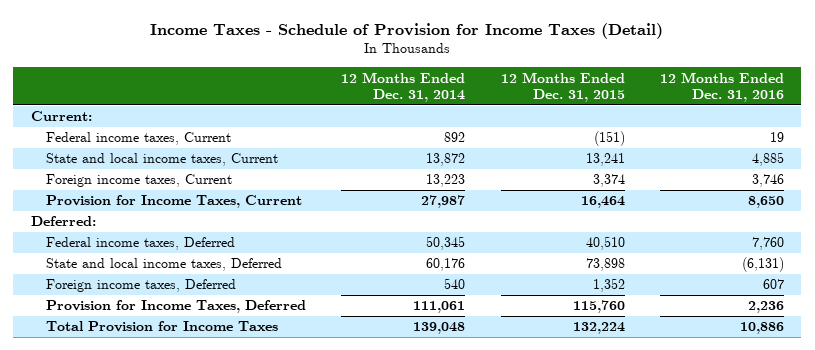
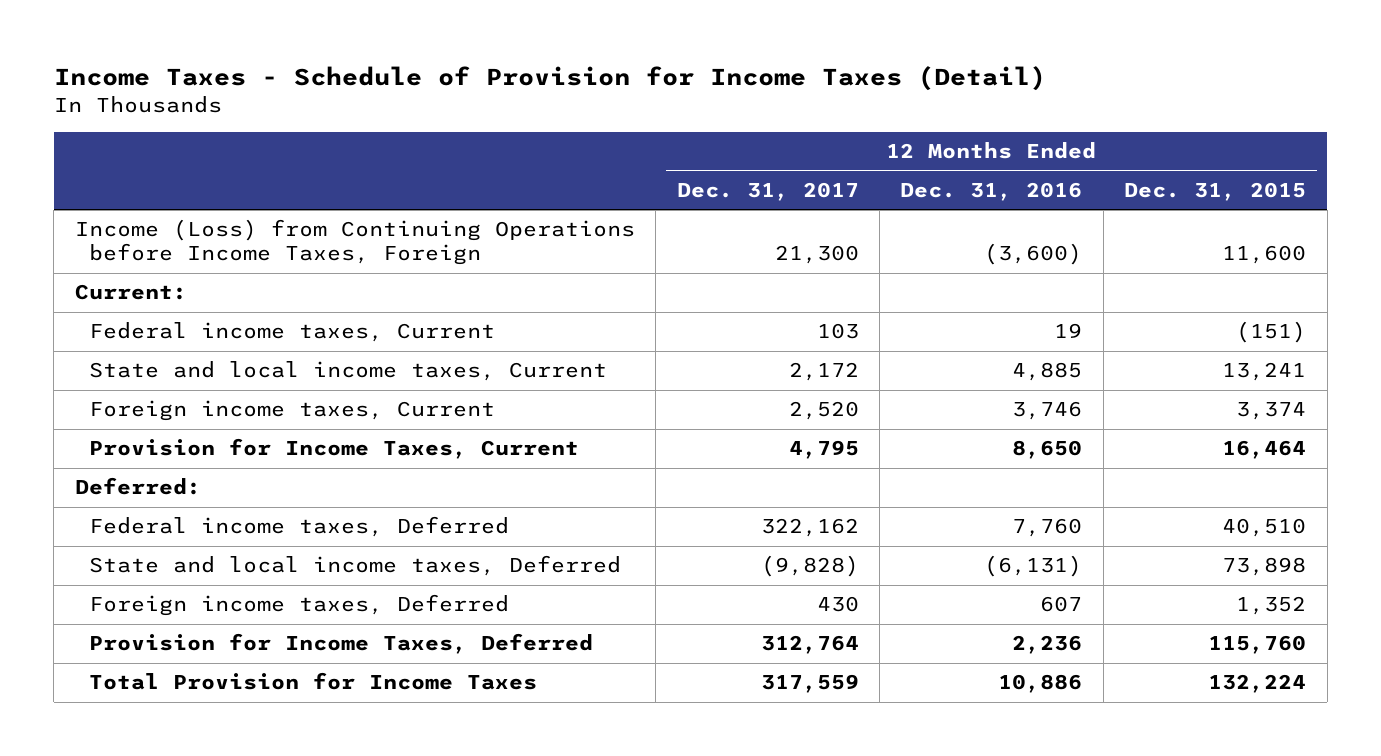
- | 12 Months Ended Dec. 31, 2014 | 12 Months Ended Dec. 31, 2015 | 12 Months Ended Dec. 31, 2016
+ | 12 Months Ended Dec. 31, 2017 | 12 Months Ended Dec. 31, 2016 | 12 Months Ended Dec. 31, 2015
+ Income (Loss) from Continuing Operations before Income Taxes, Foreign | 21,300 | (3,600) | 11,600

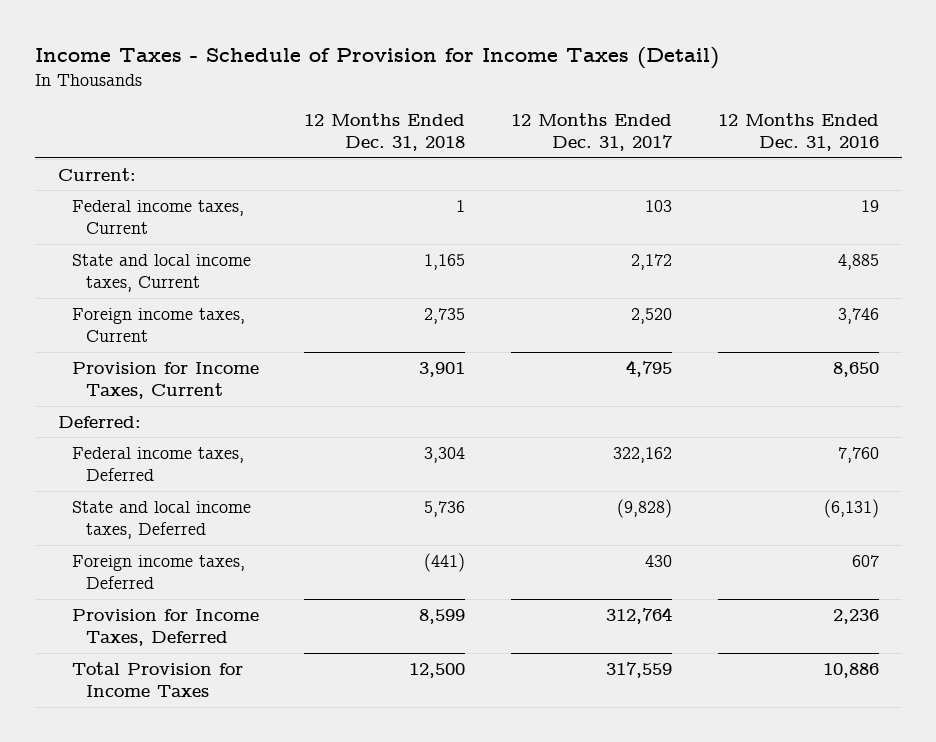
- | 12 Months Ended Dec. 31, 2017 | 12 Months Ended Dec. 31, 2016 | 12 Months Ended Dec. 31, 2015
+ | 12 Months Ended Dec. 31, 2018 | 12 Months Ended Dec. 31, 2017 | 12 Months Ended Dec. 31, 2016
- Income (Loss) from Continuing Operations before Income Taxes, Foreign | 21,300 | (3,600) | 11,600

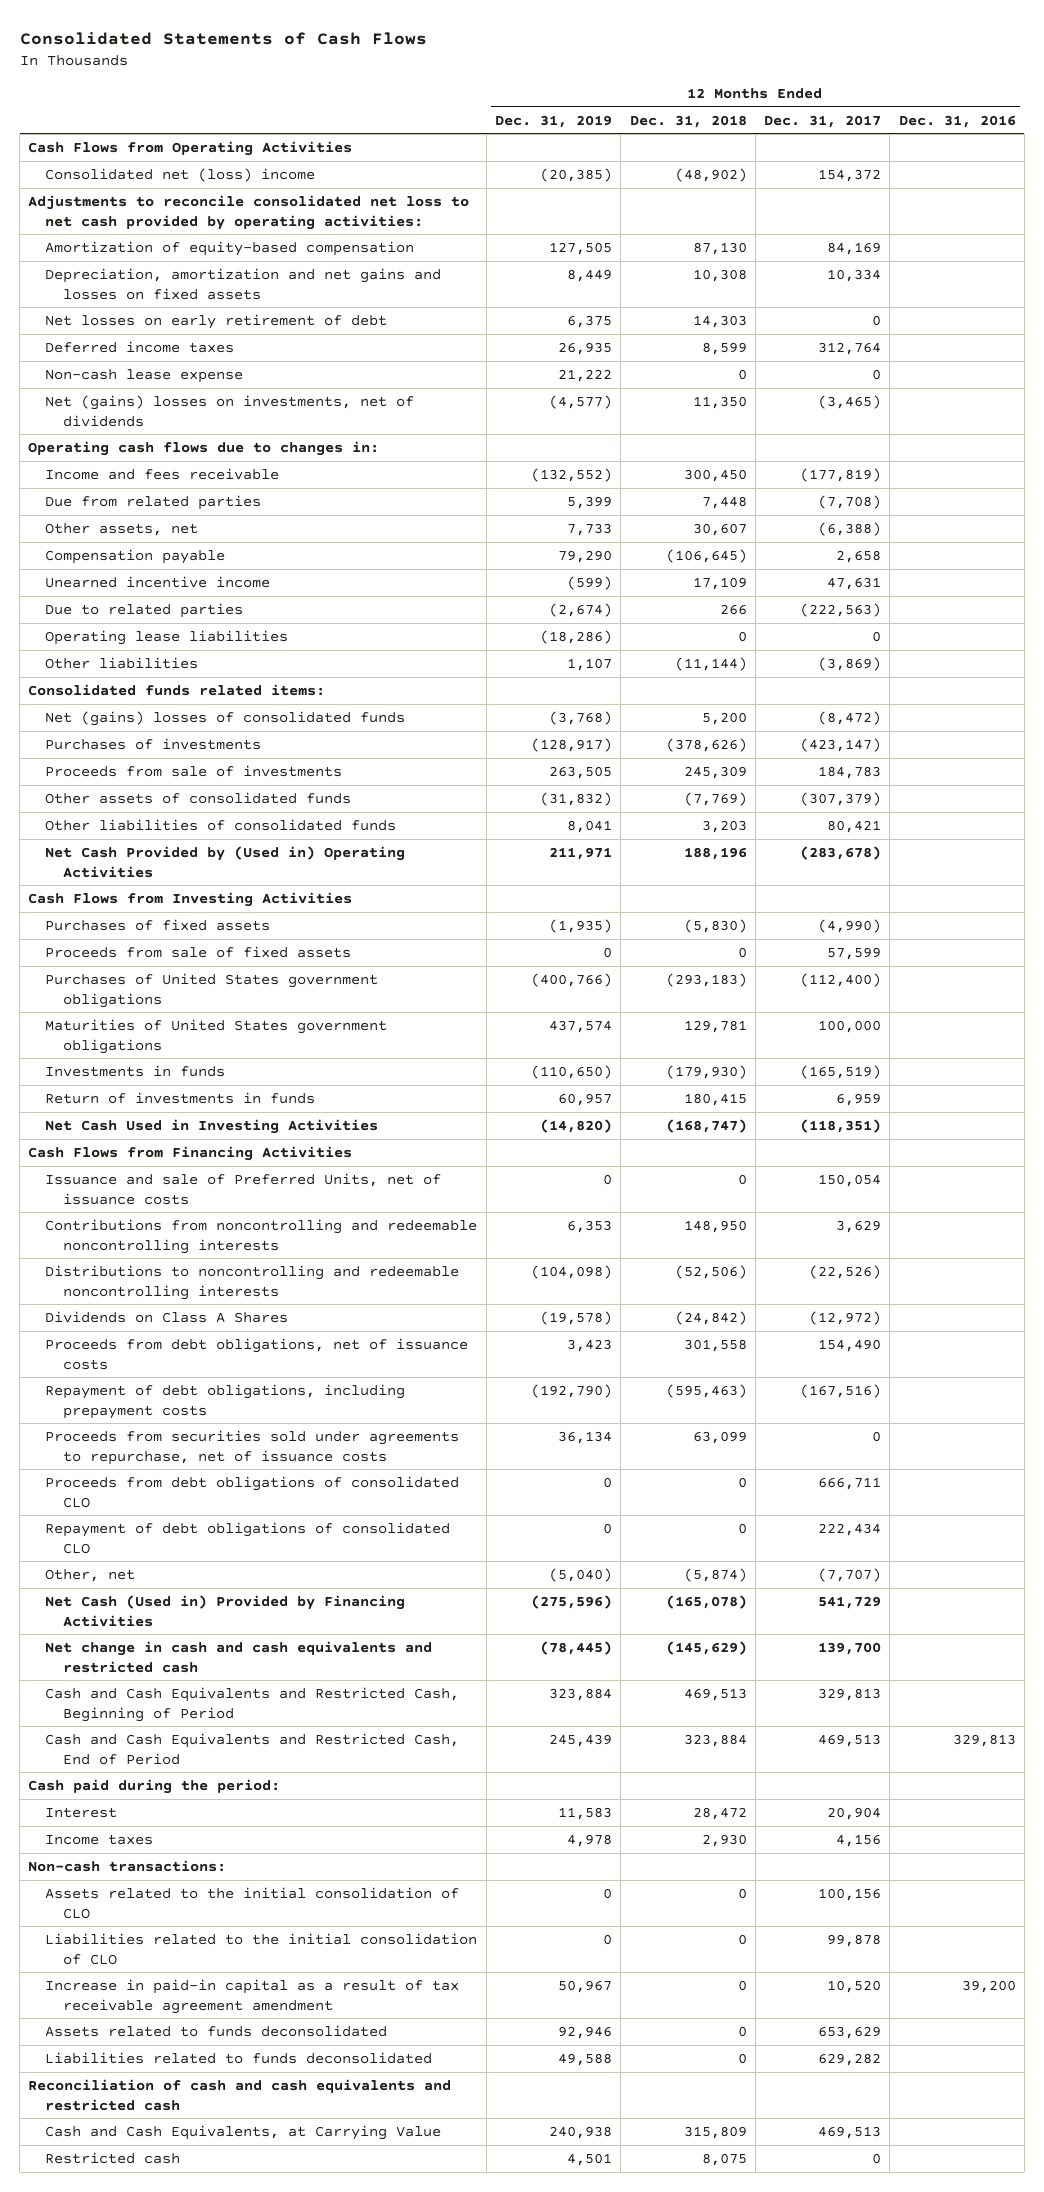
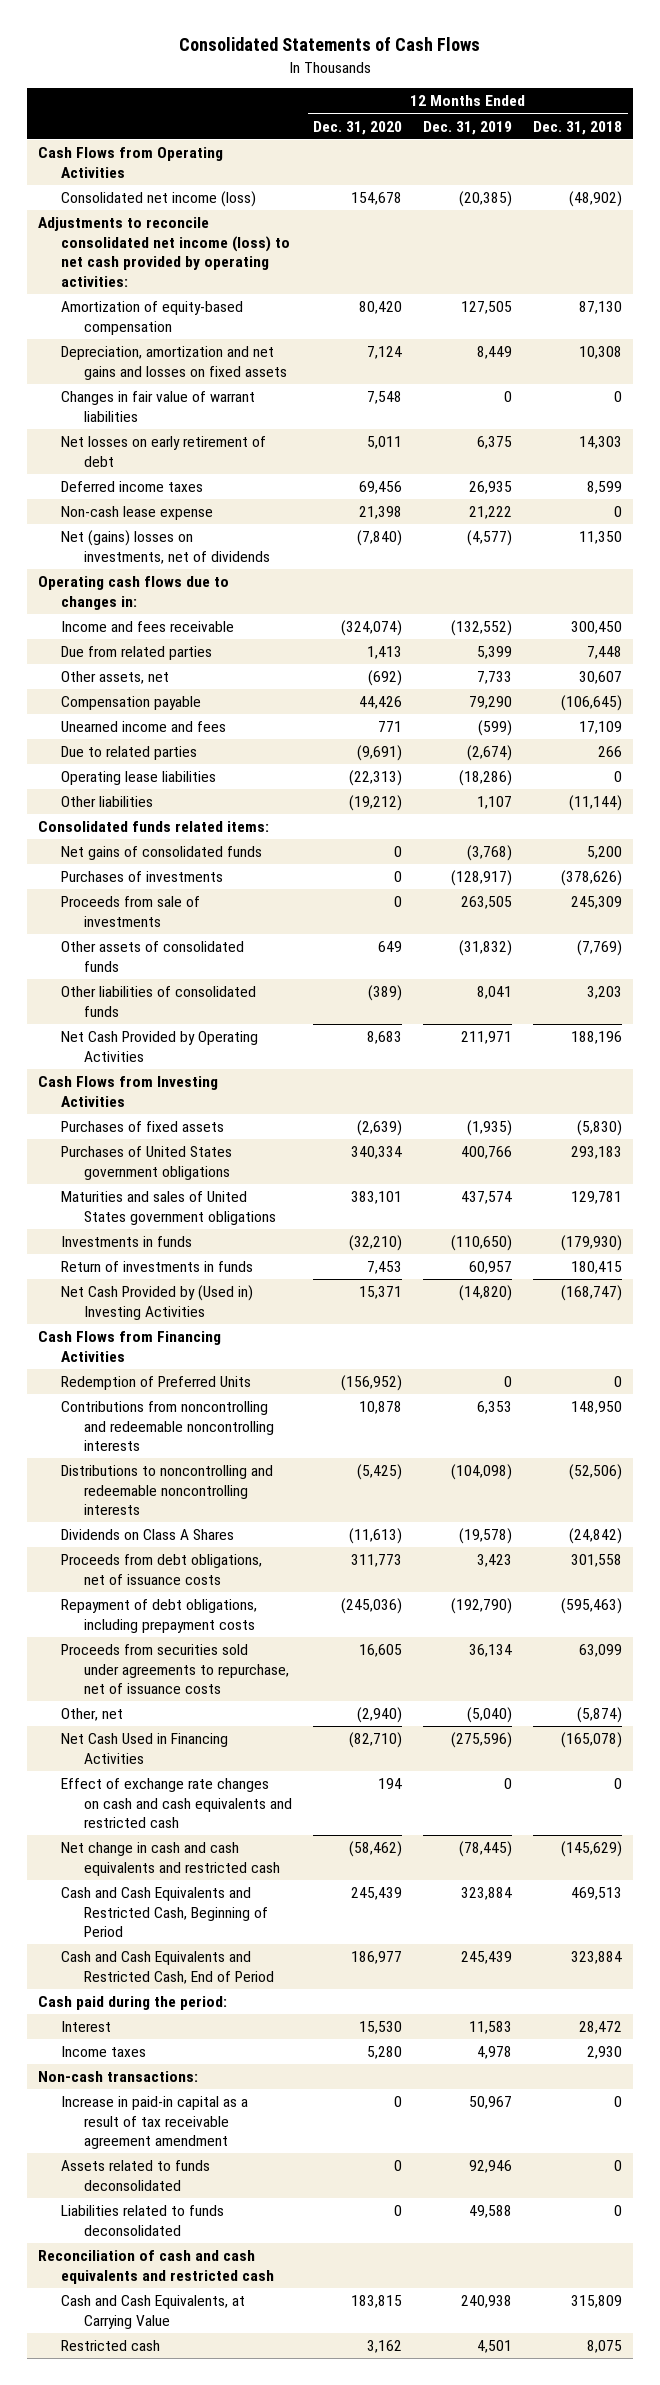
- | 12 Months Ended Dec. 31, 2019 | 12 Months Ended Dec. 31, 2018 | 12 Months Ended Dec. 31, 2017 | 12 Months Ended Dec. 31, 2016
+ | 12 Months Ended Dec. 31, 2020 | 12 Months Ended Dec. 31, 2019 | 12 Months Ended Dec. 31, 2018
- Consolidated net (loss) income | (20,385) | (48,902) | 154,372 |
- Adjustments to reconcile consolidated net loss to net cash provided by operating activities:
+ Consolidated net income (loss) | 154,678 | (20,385) | (48,902)
+ Adjustments to reconcile consolidated net income (loss) to net cash provided by operating activities:
+ Changes in fair value of warrant liabilities | 7,548 | 0 | 0
- Unearned incentive income | (599) | 17,109 | 47,631 |
+ Unearned income and fees | 771 | (599) | 17,109
- Net (gains) losses of consolidated funds | (3,768) | 5,200 | (8,472) |
+ Net gains of consolidated funds | 0 | (3,768) | 5,200
- Net Cash Provided by (Used in) Operating Activities | 211,971 | 188,196 | (283,678) |
+ Net Cash Provided by Operating Activities | 8,683 | 211,971 | 188,196
- Proceeds from sale of fixed assets | 0 | 0 | 57,599 |
- Purchases of United States government obligations | (400,766) | (293,183) | (112,400) |
- Maturities of United States government obligations | 437,574 | 129,781 | 100,000 |
+ Purchases of United States government obligations | 340,334 | 400,766 | 293,183
+ Maturities and sales of United States government obligations | 383,101 | 437,574 | 129,781
- Net Cash Used in Investing Activities | (14,820) | (168,747) | (118,351) |
+ Net Cash Provided by (Used in) Investing Activities | 15,371 | (14,820) | (168,747)
- Issuance and sale of Preferred Units, net of issuance costs | 0 | 0 | 150,054 |
+ Redemption of Preferred Units | (156,952) | 0 | 0
- Proceeds from debt obligations of consolidated CLO | 0 | 0 | 666,711 |
- Repayment of debt obligations of consolidated CLO | 0 | 0 | 222,434 |
- Net Cash (Used in) Provided by Financing Activities | (275,596) | (165,078) | 541,729 |
+ Net Cash Used in Financing Activities | (82,710) | (275,596) | (165,078)
+ Effect of exchange rate changes on cash and cash equivalents and restricted cash | 194 | 0 | 0
- Assets related to the initial consolidation of CLO | 0 | 0 | 100,156 |
- Liabilities related to the initial consolidation of CLO | 0 | 0 | 99,878 |

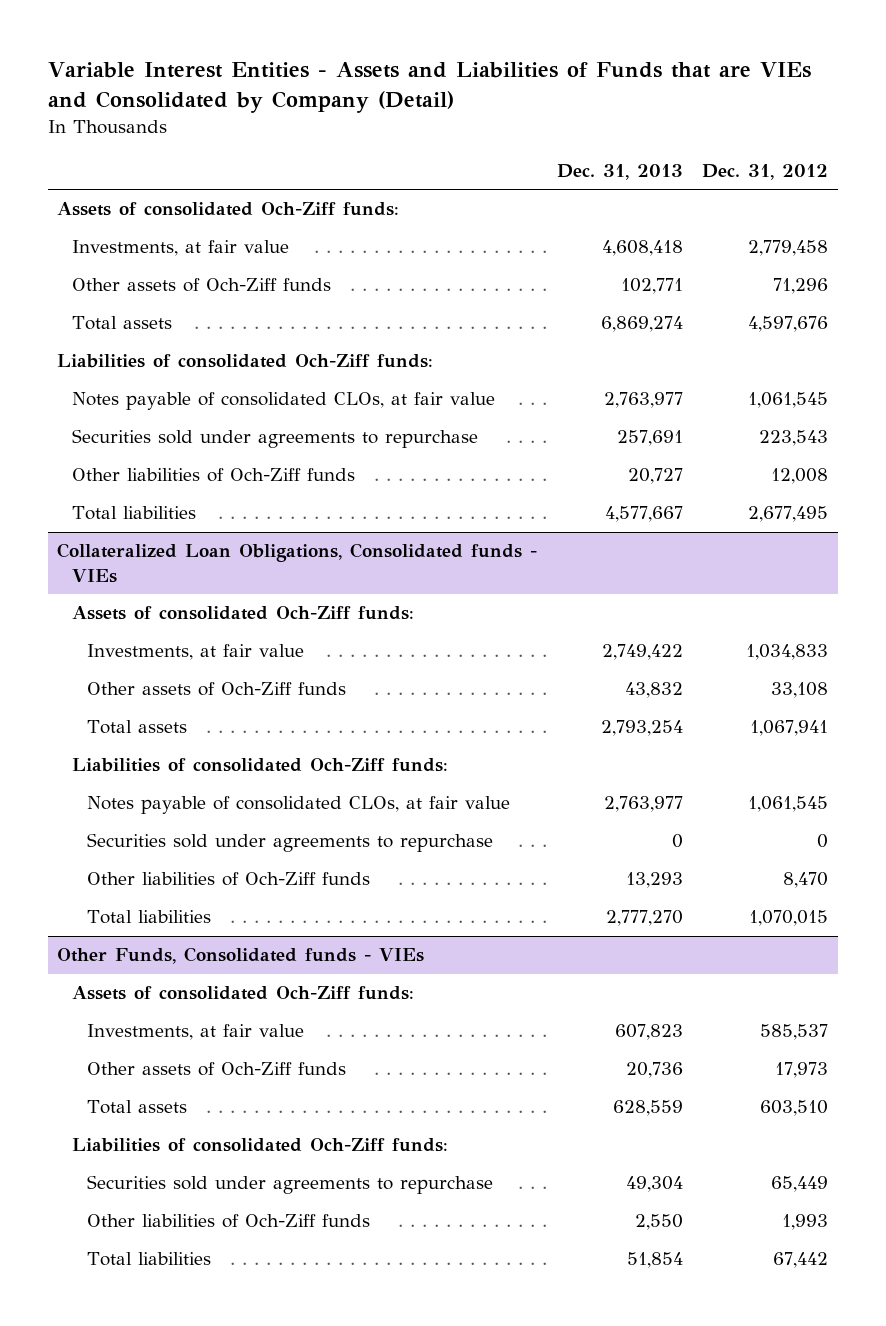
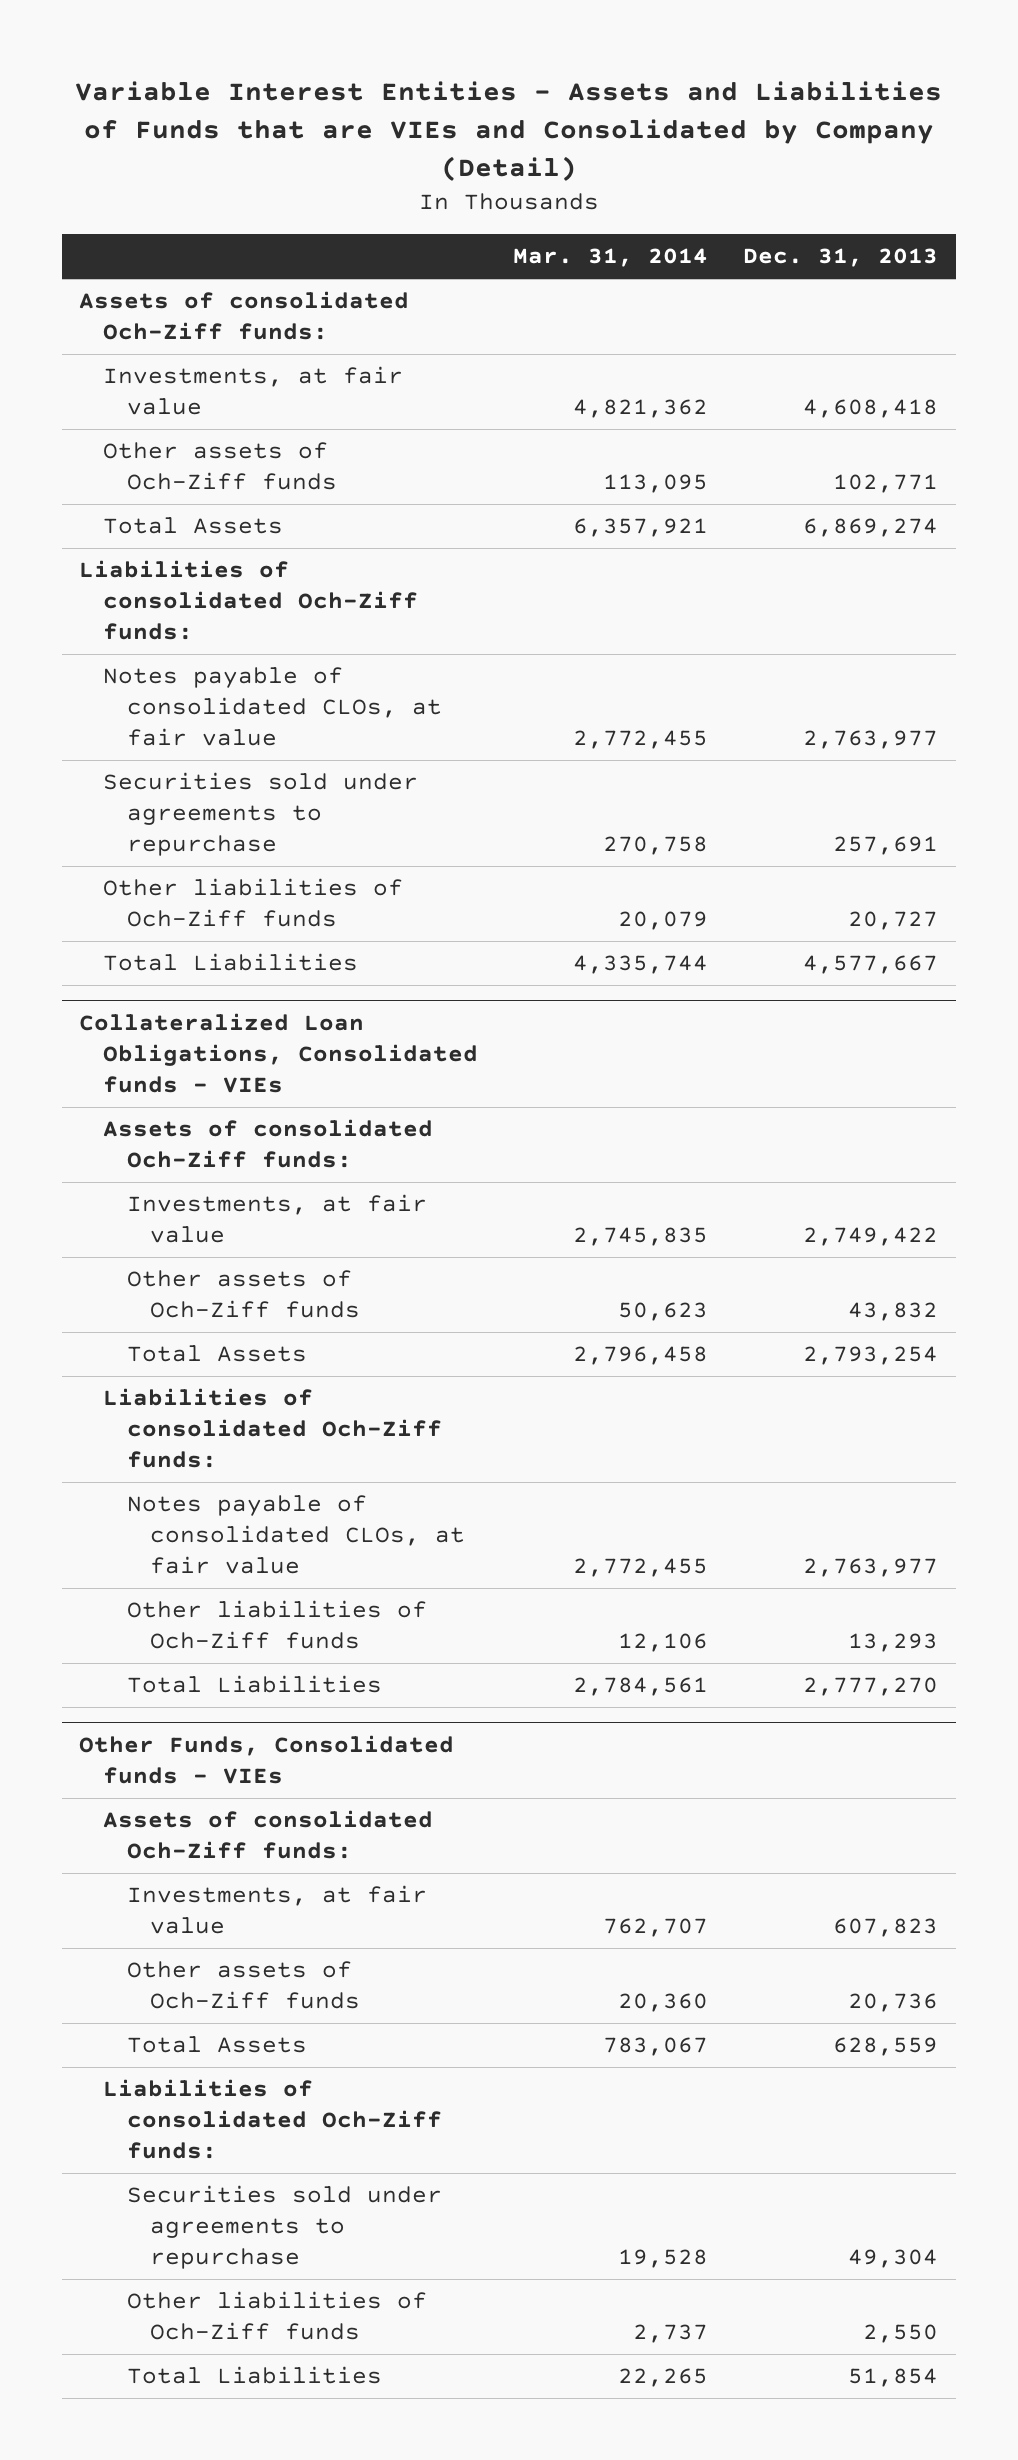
- | Dec. 31, 2013 | Dec. 31, 2012
+ | Mar. 31, 2014 | Dec. 31, 2013
- Total assets | 6,869,274 | 4,597,676
+ Total Assets | 6,357,921 | 6,869,274
- Total liabilities | 4,577,667 | 2,677,495
+ Total Liabilities | 4,335,744 | 4,577,667
@ Collateralized Loan Obligations, Consolidated funds - VIEs
- Total assets | 2,793,254 | 1,067,941
+ Total Assets | 2,796,458 | 2,793,254
- Securities sold under agreements to repurchase | 0 | 0
- Total liabilities | 2,777,270 | 1,070,015
+ Total Liabilities | 2,784,561 | 2,777,270
@ Other Funds, Consolidated funds - VIEs
- Total assets | 628,559 | 603,510
+ Total Assets | 783,067 | 628,559
- Total liabilities | 51,854 | 67,442
+ Total Liabilities | 22,265 | 51,854

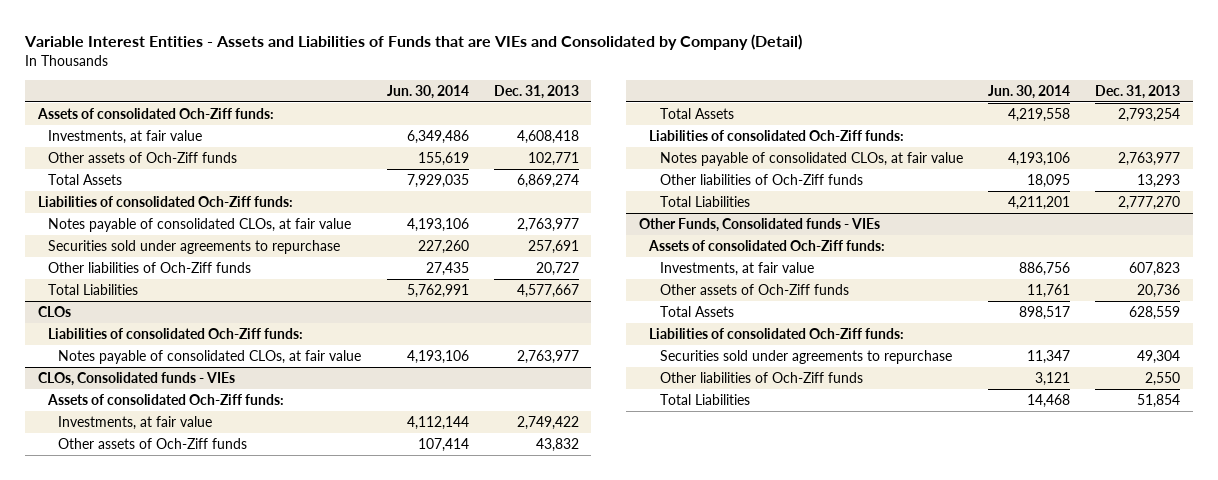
- | Mar. 31, 2014 | Dec. 31, 2013
+ | Jun. 30, 2014 | Dec. 31, 2013
- Collateralized Loan Obligations, Consolidated funds - VIEs
+ CLOs
+ Liabilities of consolidated Och-Ziff funds:
+ Notes payable of consolidated CLOs, at fair value | 4,193,106 | 2,763,977
+ CLOs, Consolidated funds - VIEs

